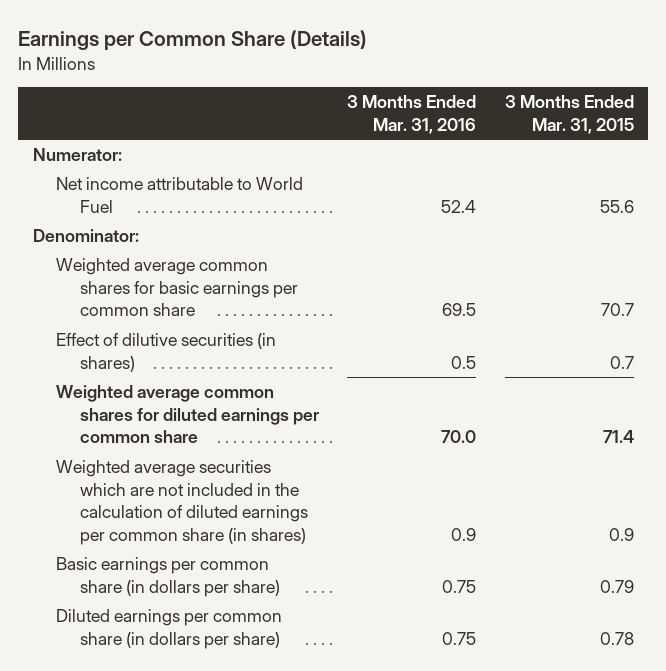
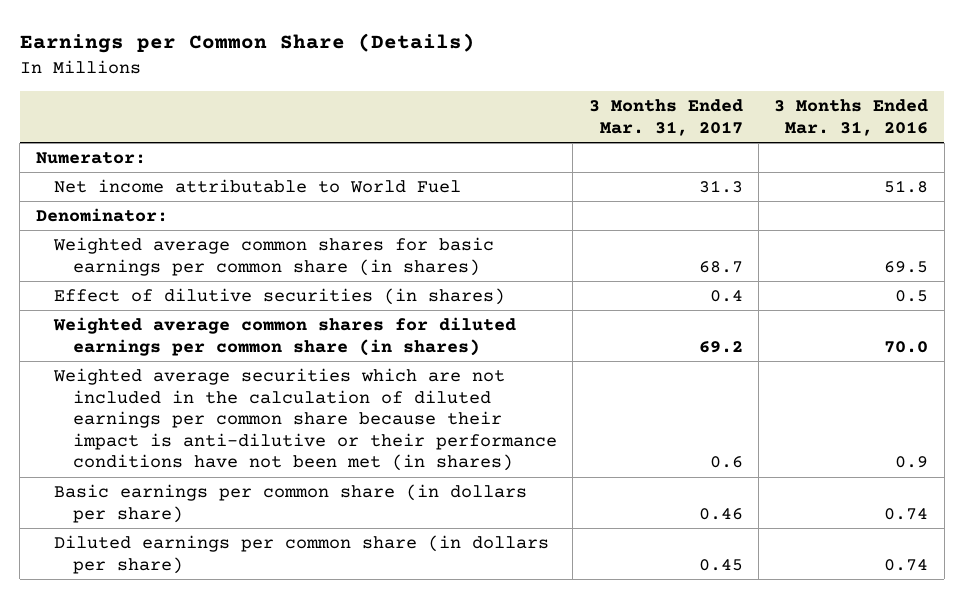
- | 3 Months Ended Mar. 31, 2016 | 3 Months Ended Mar. 31, 2015
+ | 3 Months Ended Mar. 31, 2017 | 3 Months Ended Mar. 31, 2016
- Net income attributable to World Fuel | 52.4 | 55.6
+ Net income attributable to World Fuel | 31.3 | 51.8
- Weighted average common shares for basic earnings per common share | 69.5 | 70.7
+ Weighted average common shares for basic earnings per common share (in shares) | 68.7 | 69.5
- Weighted average common shares for diluted earnings per common share | 70.0 | 71.4
- Weighted average securities which are not included in the calculation of diluted earnings per common share (in shares) | 0.9 | 0.9
- Basic earnings per common share (in dollars per share) | 0.75 | 0.79
- Diluted earnings per common share (in dollars per share) | 0.75 | 0.78
+ Weighted average common shares for diluted earnings per common share (in shares) | 69.2 | 70.0
+ Weighted average securities which are not included in the calculation of diluted earnings per common share because their impact is anti-dilutive or their performance conditions have not been met (in shares) | 0.6 | 0.9
+ Basic earnings per common share (in dollars per share) | 0.46 | 0.74
+ Diluted earnings per common share (in dollars per share) | 0.45 | 0.74

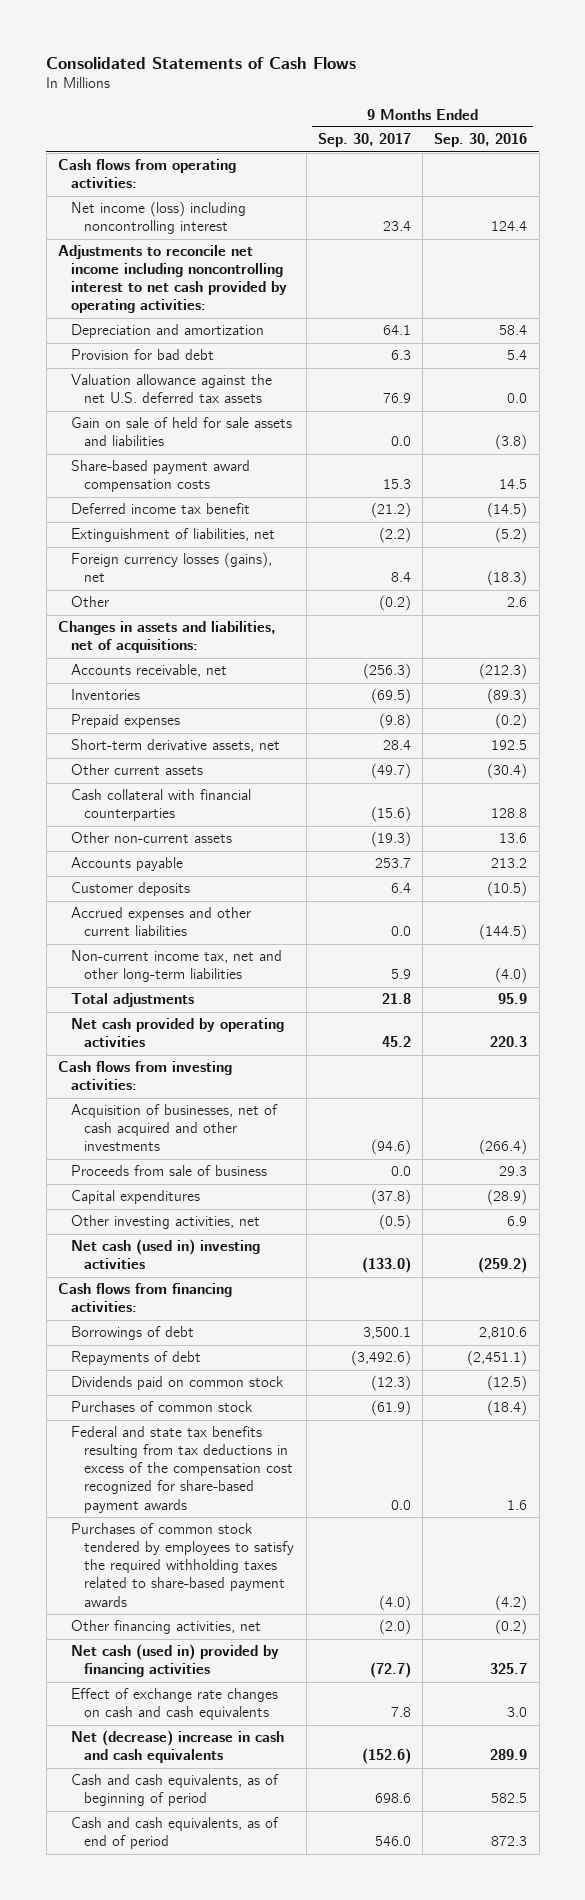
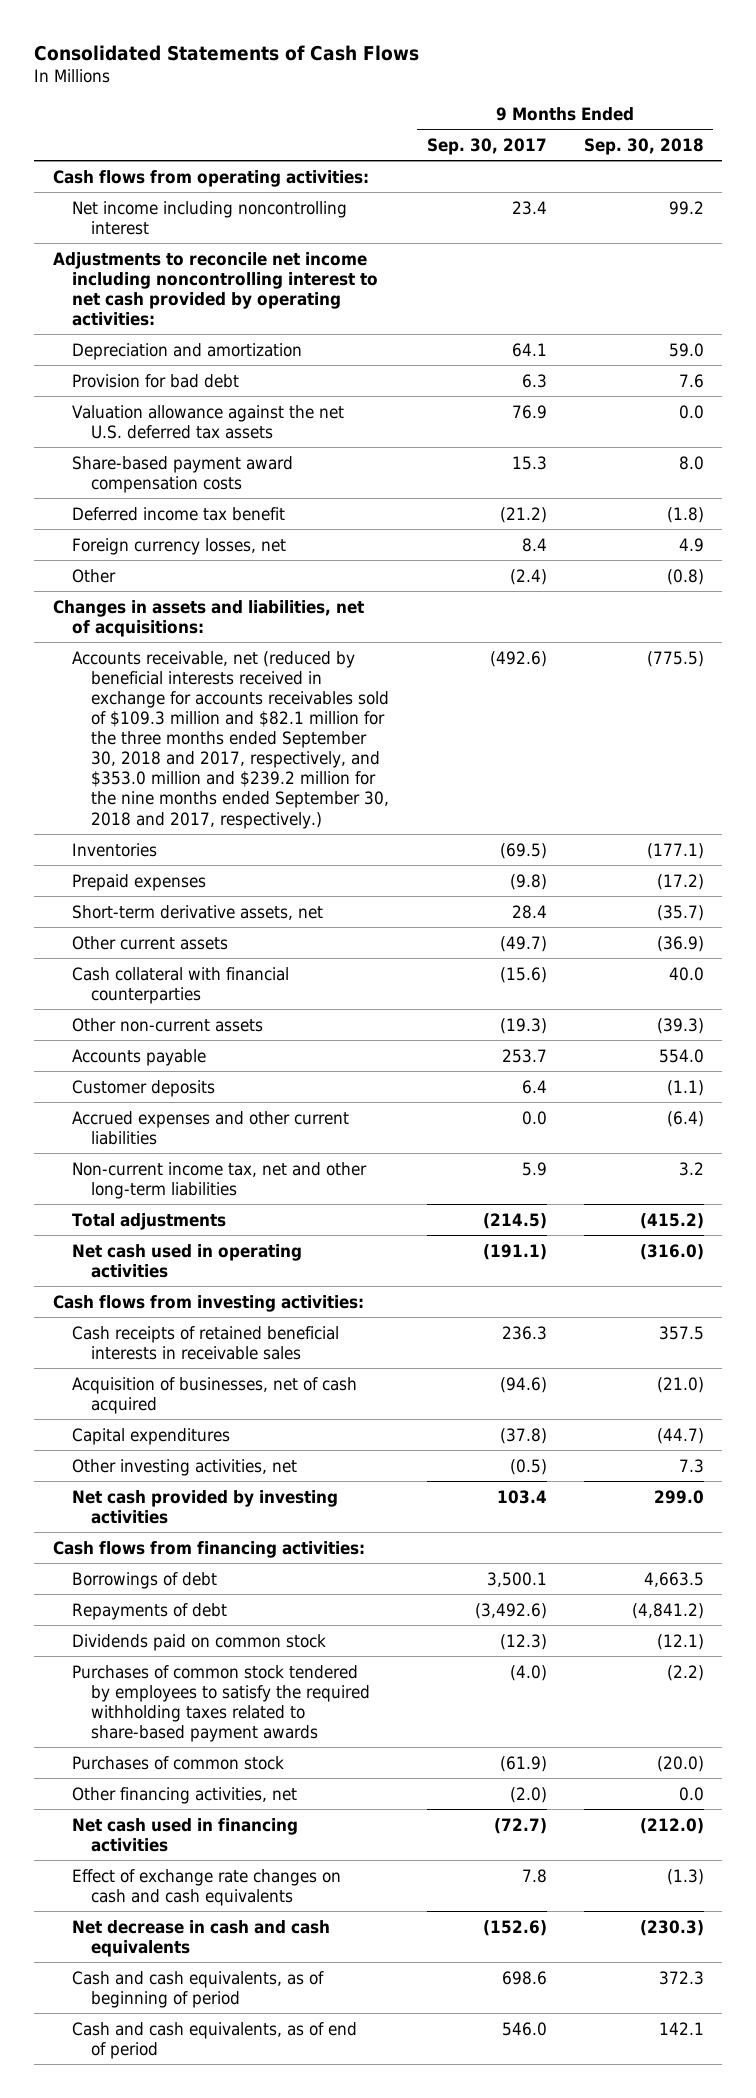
- | 9 Months Ended Sep. 30, 2017 | 9 Months Ended Sep. 30, 2016
+ | 9 Months Ended Sep. 30, 2017 | 9 Months Ended Sep. 30, 2018
- Net income (loss) including noncontrolling interest | 23.4 | 124.4
+ Net income including noncontrolling interest | 23.4 | 99.2
- Gain on sale of held for sale assets and liabilities | 0.0 | (3.8)
- Extinguishment of liabilities, net | (2.2) | (5.2)
- Foreign currency losses (gains), net | 8.4 | (18.3)
- Other | (0.2) | 2.6
+ Foreign currency losses, net | 8.4 | 4.9
+ Other | (2.4) | (0.8)
- Accounts receivable, net | (256.3) | (212.3)
+ Accounts receivable, net (reduced by beneficial interests received in exchange for accounts receivables sold of $109.3 million and $82.1 million for the three months ended September 30, 2018 and 2017, respectively, and $353.0 million and $239.2 million for the nine months ended September 30, 2018 and 2017, respectively.) | (492.6) | (775.5)
- Total adjustments | 21.8 | 95.9
- Net cash provided by operating activities | 45.2 | 220.3
+ Total adjustments | (214.5) | (415.2)
+ Net cash used in operating activities | (191.1) | (316.0)
- Acquisition of businesses, net of cash acquired and other investments | (94.6) | (266.4)
- Proceeds from sale of business | 0.0 | 29.3
+ Cash receipts of retained beneficial interests in receivable sales | 236.3 | 357.5
+ Acquisition of businesses, net of cash acquired | (94.6) | (21.0)
- Net cash (used in) investing activities | (133.0) | (259.2)
+ Net cash provided by investing activities | 103.4 | 299.0
- Federal and state tax benefits resulting from tax deductions in excess of the compensation cost recognized for share-based payment awards | 0.0 | 1.6
moved down: Purchases of common stock | (61.9) | (20.0)
- Net cash (used in) provided by financing activities | (72.7) | 325.7
+ Net cash used in financing activities | (72.7) | (212.0)
- Net (decrease) increase in cash and cash equivalents | (152.6) | 289.9
+ Net decrease in cash and cash equivalents | (152.6) | (230.3)

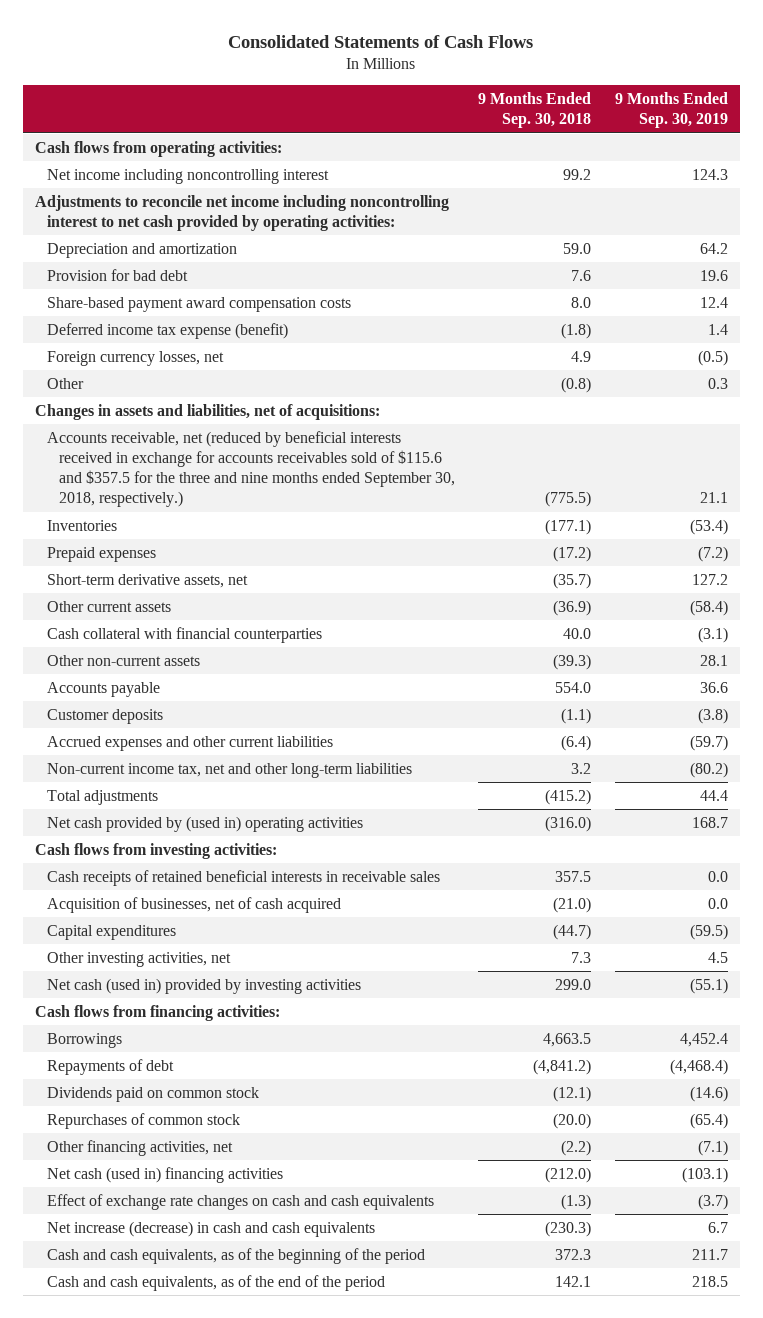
- | 9 Months Ended Sep. 30, 2017 | 9 Months Ended Sep. 30, 2018
+ | 9 Months Ended Sep. 30, 2018 | 9 Months Ended Sep. 30, 2019
- Valuation allowance against the net U.S. deferred tax assets | 76.9 | 0.0
- Deferred income tax benefit | (21.2) | (1.8)
+ Deferred income tax expense (benefit) | (1.8) | 1.4
- Accounts receivable, net (reduced by beneficial interests received in exchange for accounts receivables sold of $109.3 million and $82.1 million for the three months ended September 30, 2018 and 2017, respectively, and $353.0 million and $239.2 million for the nine months ended September 30, 2018 and 2017, respectively.) | (492.6) | (775.5)
+ Accounts receivable, net (reduced by beneficial interests received in exchange for accounts receivables sold of $115.6 and $357.5 for the three and nine months ended September 30, 2018, respectively.) | (775.5) | 21.1
- Net cash used in operating activities | (191.1) | (316.0)
+ Net cash provided by (used in) operating activities | (316.0) | 168.7
- Net cash provided by investing activities | 103.4 | 299.0
+ Net cash (used in) provided by investing activities | 299.0 | (55.1)
- Borrowings of debt | 3,500.1 | 4,663.5
+ Borrowings | 4,663.5 | 4,452.4
- Purchases of common stock tendered by employees to satisfy the required withholding taxes related to share-based payment awards | (4.0) | (2.2)
- Purchases of common stock | (61.9) | (20.0)
- Other financing activities, net | (2.0) | 0.0
- Net cash used in financing activities | (72.7) | (212.0)
+ Repurchases of common stock | (20.0) | (65.4)
+ Other financing activities, net | (2.2) | (7.1)
+ Net cash (used in) financing activities | (212.0) | (103.1)
- Net decrease in cash and cash equivalents | (152.6) | (230.3)
- Cash and cash equivalents, as of beginning of period | 698.6 | 372.3
- Cash and cash equivalents, as of end of period | 546.0 | 142.1
+ Net increase (decrease) in cash and cash equivalents | (230.3) | 6.7
+ Cash and cash equivalents, as of the beginning of the period | 372.3 | 211.7
+ Cash and cash equivalents, as of the end of the period | 142.1 | 218.5

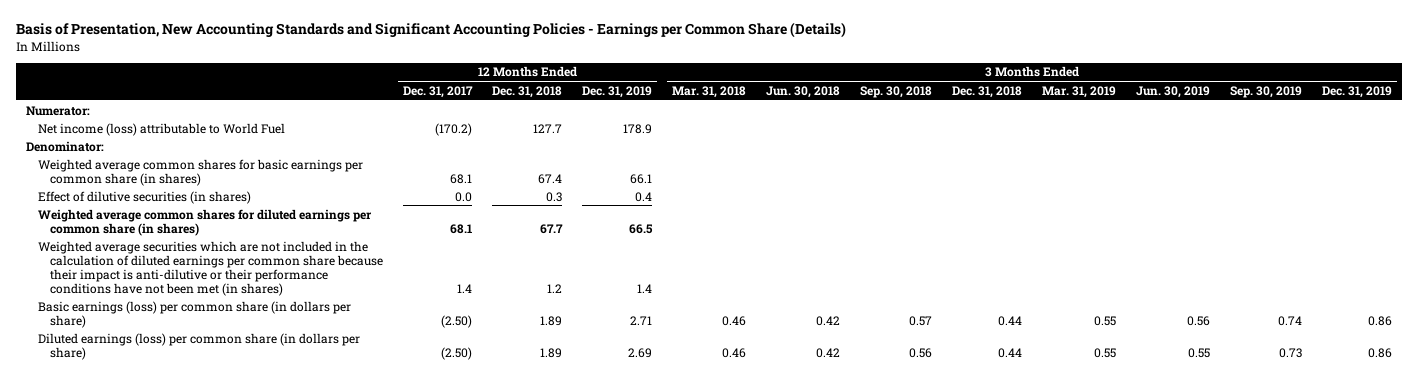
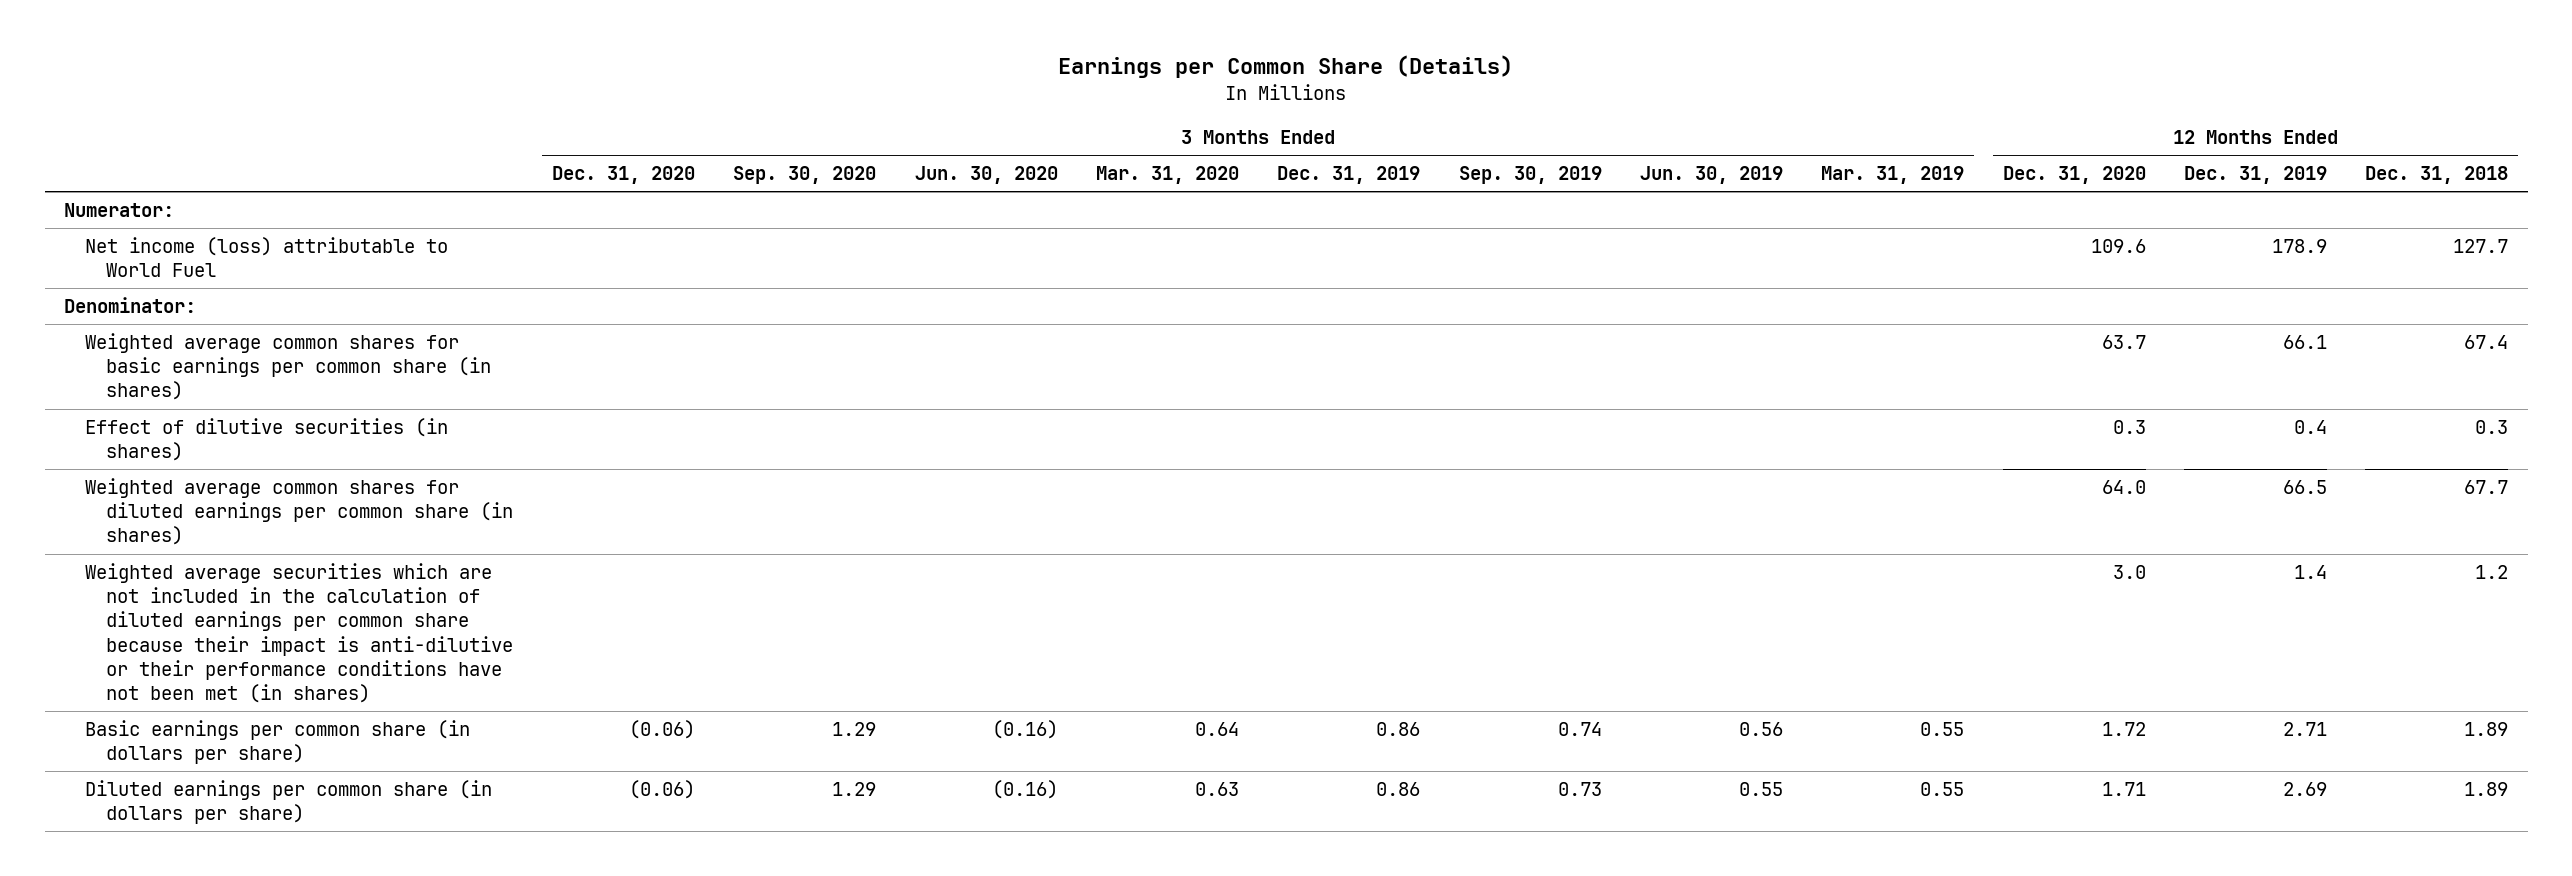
- Basis of Presentation, New Accounting Standards and Significant Accounting Policies - Earnings per Common Share (Details)
+ Earnings per Common Share (Details)
- | 12 Months Ended Dec. 31, 2017 | 12 Months Ended Dec. 31, 2018 | 12 Months Ended Dec. 31, 2019 | 3 Months Ended Mar. 31, 2018 | 3 Months Ended Jun. 30, 2018 | 3 Months Ended Sep. 30, 2018 | 3 Months Ended Dec. 31, 2018 | 3 Months Ended Mar. 31, 2019 | 3 Months Ended Jun. 30, 2019 | 3 Months Ended Sep. 30, 2019 | 3 Months Ended Dec. 31, 2019
+ | 3 Months Ended Dec. 31, 2020 | 3 Months Ended Sep. 30, 2020 | 3 Months Ended Jun. 30, 2020 | 3 Months Ended Mar. 31, 2020 | 3 Months Ended Dec. 31, 2019 | 3 Months Ended Sep. 30, 2019 | 3 Months Ended Jun. 30, 2019 | 3 Months Ended Mar. 31, 2019 | 12 Months Ended Dec. 31, 2020 | 12 Months Ended Dec. 31, 2019 | 12 Months Ended Dec. 31, 2018
- Basic earnings (loss) per common share (in dollars per share) | (2.50) | 1.89 | 2.71 | 0.46 | 0.42 | 0.57 | 0.44 | 0.55 | 0.56 | 0.74 | 0.86
- Diluted earnings (loss) per common share (in dollars per share) | (2.50) | 1.89 | 2.69 | 0.46 | 0.42 | 0.56 | 0.44 | 0.55 | 0.55 | 0.73 | 0.86
+ Basic earnings per common share (in dollars per share) | (0.06) | 1.29 | (0.16) | 0.64 | 0.86 | 0.74 | 0.56 | 0.55 | 1.72 | 2.71 | 1.89
+ Diluted earnings per common share (in dollars per share) | (0.06) | 1.29 | (0.16) | 0.63 | 0.86 | 0.73 | 0.55 | 0.55 | 1.71 | 2.69 | 1.89

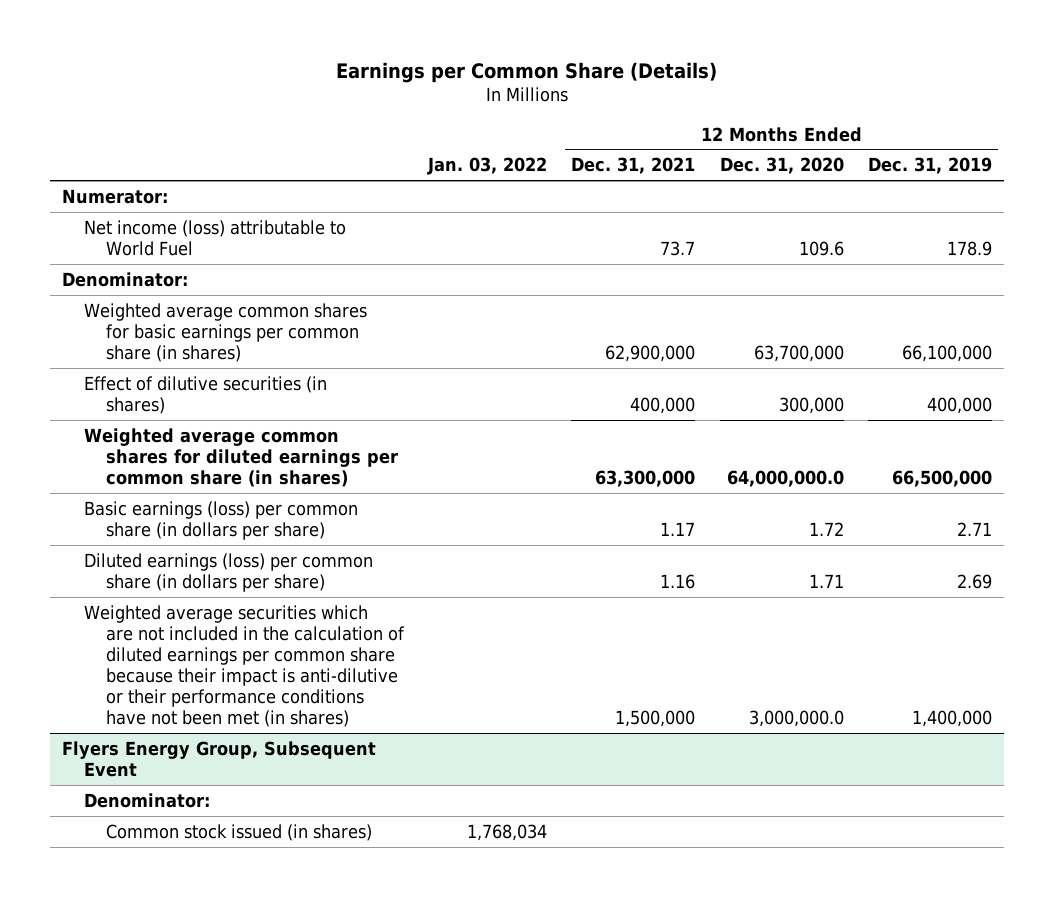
- | 3 Months Ended Dec. 31, 2020 | 3 Months Ended Sep. 30, 2020 | 3 Months Ended Jun. 30, 2020 | 3 Months Ended Mar. 31, 2020 | 3 Months Ended Dec. 31, 2019 | 3 Months Ended Sep. 30, 2019 | 3 Months Ended Jun. 30, 2019 | 3 Months Ended Mar. 31, 2019 | 12 Months Ended Dec. 31, 2020 | 12 Months Ended Dec. 31, 2019 | 12 Months Ended Dec. 31, 2018
+ | Jan. 03, 2022 | 12 Months Ended Dec. 31, 2021 | 12 Months Ended Dec. 31, 2020 | 12 Months Ended Dec. 31, 2019
- Weighted average common shares for basic earnings per common share (in shares) | | | | | | | | | 63.7 | 66.1 | 67.4
- Effect of dilutive securities (in shares) | | | | | | | | | 0.3 | 0.4 | 0.3
- Weighted average common shares for diluted earnings per common share (in shares) | | | | | | | | | 64.0 | 66.5 | 67.7
- Weighted average securities which are not included in the calculation of diluted earnings per common share because their impact is anti-dilutive or their performance conditions have not been met (in shares) | | | | | | | | | 3.0 | 1.4 | 1.2
- Basic earnings per common share (in dollars per share) | (0.06) | 1.29 | (0.16) | 0.64 | 0.86 | 0.74 | 0.56 | 0.55 | 1.72 | 2.71 | 1.89
- Diluted earnings per common share (in dollars per share) | (0.06) | 1.29 | (0.16) | 0.63 | 0.86 | 0.73 | 0.55 | 0.55 | 1.71 | 2.69 | 1.89
+ Weighted average common shares for basic earnings per common share (in shares) | | 62,900,000 | 63,700,000 | 66,100,000
+ Effect of dilutive securities (in shares) | | 400,000 | 300,000 | 400,000
+ Weighted average common shares for diluted earnings per common share (in shares) | | 63,300,000 | 64,000,000.0 | 66,500,000
+ Basic earnings (loss) per common share (in dollars per share) | | 1.17 | 1.72 | 2.71
+ Diluted earnings (loss) per common share (in dollars per share) | | 1.16 | 1.71 | 2.69
+ Weighted average securities which are not included in the calculation of diluted earnings per common share because their impact is anti-dilutive or their performance conditions have not been met (in shares) | | 1,500,000 | 3,000,000.0 | 1,400,000
+ Flyers Energy Group, Subsequent Event
+ Denominator:
+ Common stock issued (in shares) | 1,768,034 | | |

